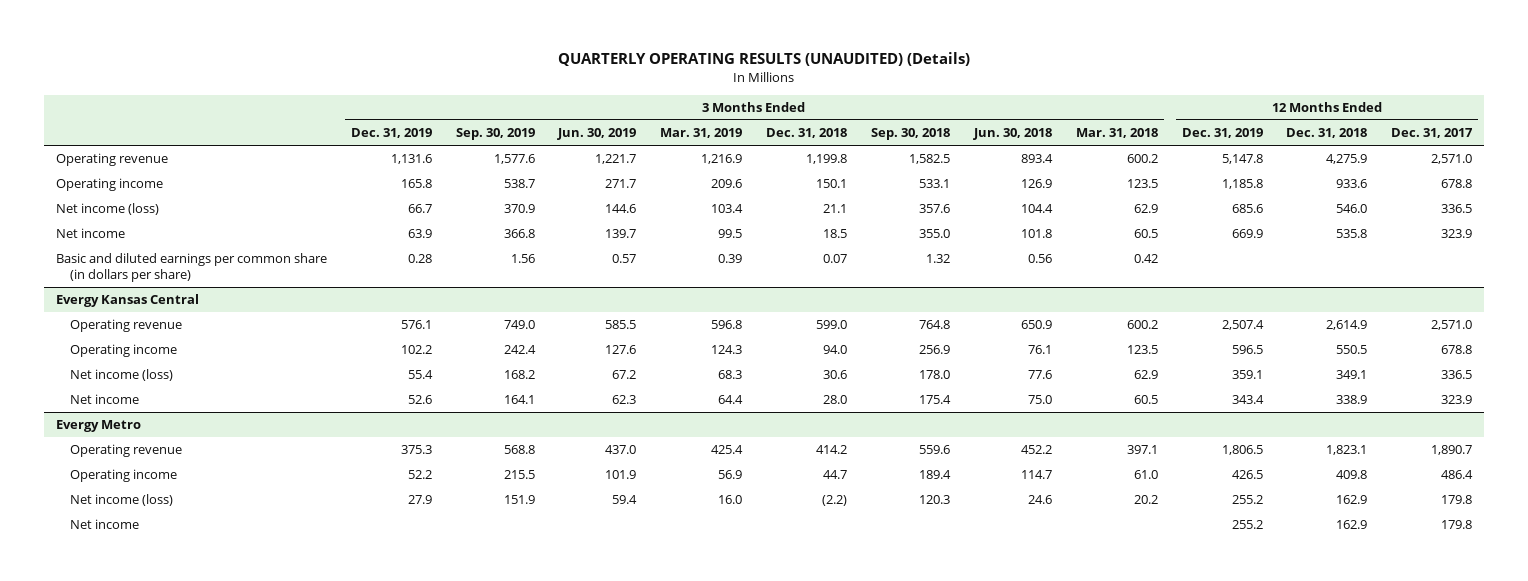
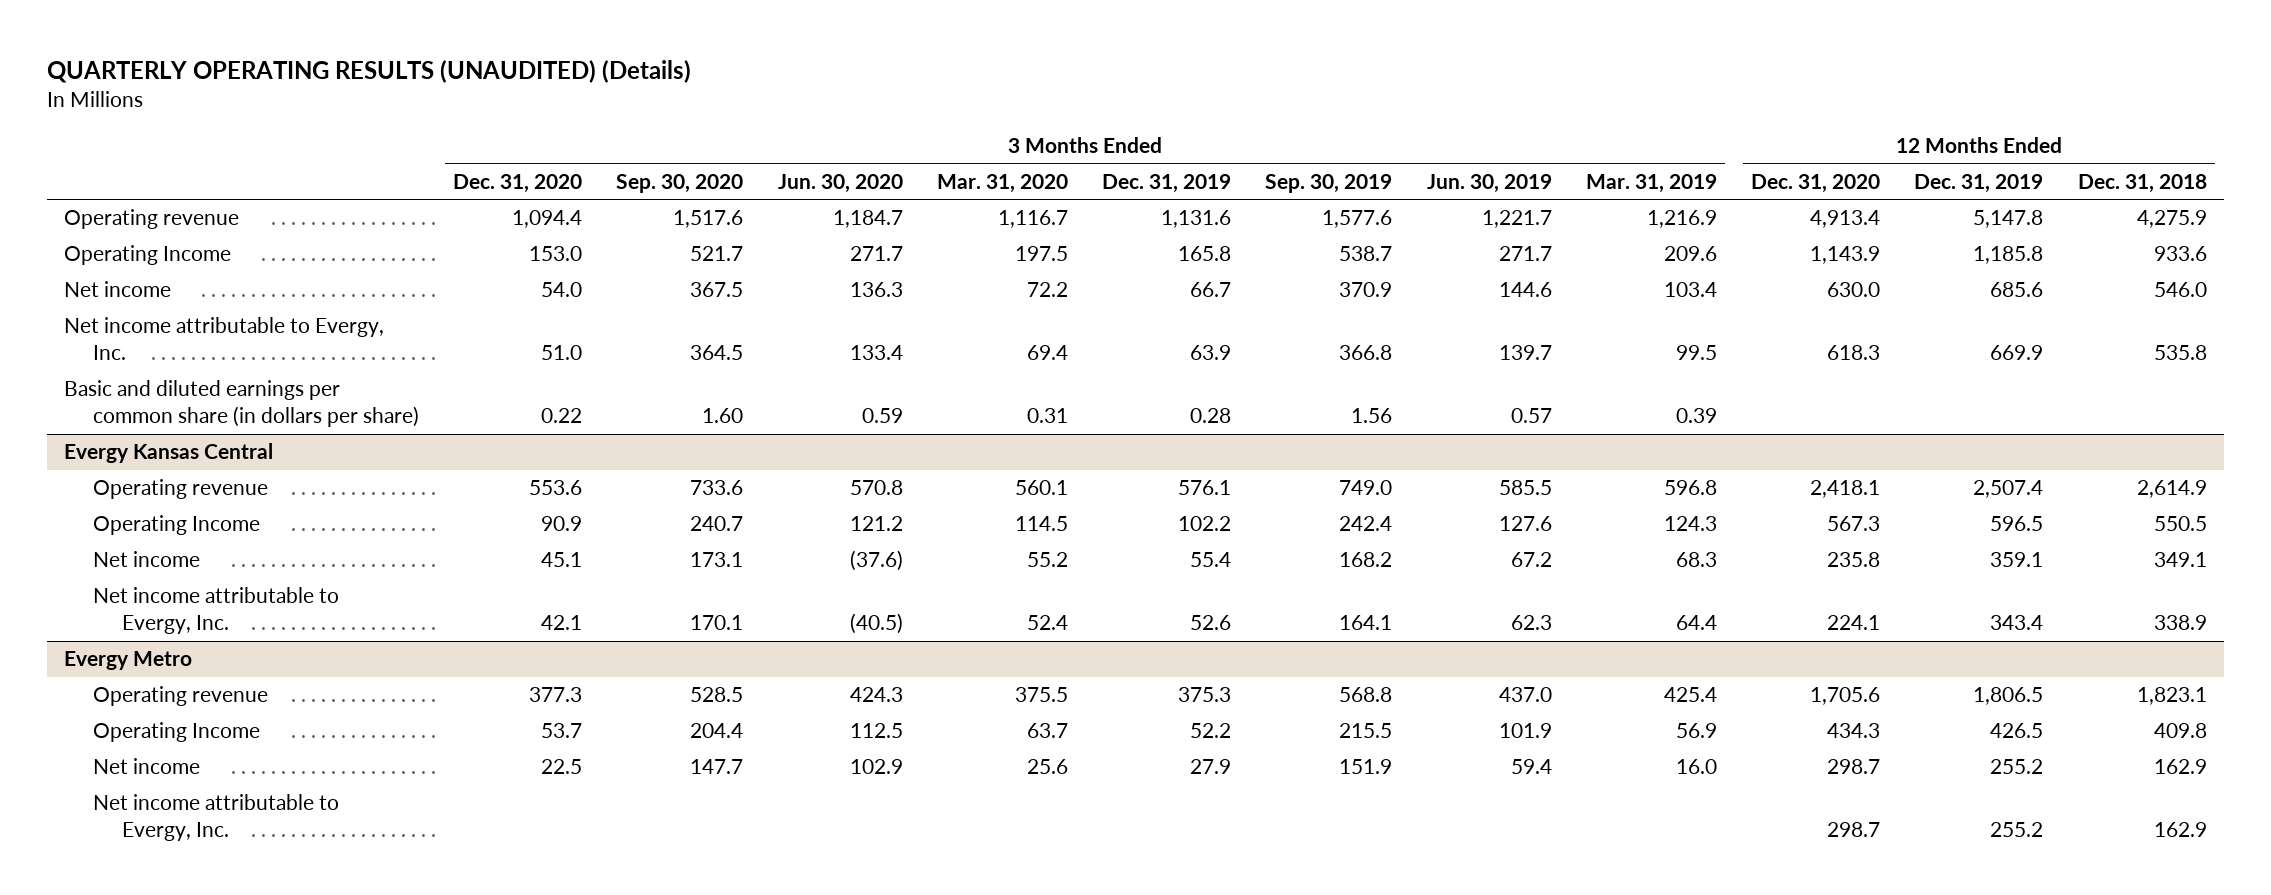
- | 3 Months Ended Dec. 31, 2019 | 3 Months Ended Sep. 30, 2019 | 3 Months Ended Jun. 30, 2019 | 3 Months Ended Mar. 31, 2019 | 3 Months Ended Dec. 31, 2018 | 3 Months Ended Sep. 30, 2018 | 3 Months Ended Jun. 30, 2018 | 3 Months Ended Mar. 31, 2018 | 12 Months Ended Dec. 31, 2019 | 12 Months Ended Dec. 31, 2018 | 12 Months Ended Dec. 31, 2017
+ | 3 Months Ended Dec. 31, 2020 | 3 Months Ended Sep. 30, 2020 | 3 Months Ended Jun. 30, 2020 | 3 Months Ended Mar. 31, 2020 | 3 Months Ended Dec. 31, 2019 | 3 Months Ended Sep. 30, 2019 | 3 Months Ended Jun. 30, 2019 | 3 Months Ended Mar. 31, 2019 | 12 Months Ended Dec. 31, 2020 | 12 Months Ended Dec. 31, 2019 | 12 Months Ended Dec. 31, 2018
- Operating income | 165.8 | 538.7 | 271.7 | 209.6 | 150.1 | 533.1 | 126.9 | 123.5 | 1,185.8 | 933.6 | 678.8
- Net income (loss) | 66.7 | 370.9 | 144.6 | 103.4 | 21.1 | 357.6 | 104.4 | 62.9 | 685.6 | 546.0 | 336.5
- Net income | 63.9 | 366.8 | 139.7 | 99.5 | 18.5 | 355.0 | 101.8 | 60.5 | 669.9 | 535.8 | 323.9
+ Operating Income | 153.0 | 521.7 | 271.7 | 197.5 | 165.8 | 538.7 | 271.7 | 209.6 | 1,143.9 | 1,185.8 | 933.6
+ Net income | 54.0 | 367.5 | 136.3 | 72.2 | 66.7 | 370.9 | 144.6 | 103.4 | 630.0 | 685.6 | 546.0
+ Net income attributable to Evergy, Inc. | 51.0 | 364.5 | 133.4 | 69.4 | 63.9 | 366.8 | 139.7 | 99.5 | 618.3 | 669.9 | 535.8
@ Evergy Kansas Central
- Operating income | 102.2 | 242.4 | 127.6 | 124.3 | 94.0 | 256.9 | 76.1 | 123.5 | 596.5 | 550.5 | 678.8
- Net income (loss) | 55.4 | 168.2 | 67.2 | 68.3 | 30.6 | 178.0 | 77.6 | 62.9 | 359.1 | 349.1 | 336.5
- Net income | 52.6 | 164.1 | 62.3 | 64.4 | 28.0 | 175.4 | 75.0 | 60.5 | 343.4 | 338.9 | 323.9
+ Operating Income | 90.9 | 240.7 | 121.2 | 114.5 | 102.2 | 242.4 | 127.6 | 124.3 | 567.3 | 596.5 | 550.5
+ Net income | 45.1 | 173.1 | (37.6) | 55.2 | 55.4 | 168.2 | 67.2 | 68.3 | 235.8 | 359.1 | 349.1
+ Net income attributable to Evergy, Inc. | 42.1 | 170.1 | (40.5) | 52.4 | 52.6 | 164.1 | 62.3 | 64.4 | 224.1 | 343.4 | 338.9
@ Evergy Metro
- Operating income | 52.2 | 215.5 | 101.9 | 56.9 | 44.7 | 189.4 | 114.7 | 61.0 | 426.5 | 409.8 | 486.4
- Net income (loss) | 27.9 | 151.9 | 59.4 | 16.0 | (2.2) | 120.3 | 24.6 | 20.2 | 255.2 | 162.9 | 179.8
- Net income | | | | | | | | | 255.2 | 162.9 | 179.8
+ Operating Income | 53.7 | 204.4 | 112.5 | 63.7 | 52.2 | 215.5 | 101.9 | 56.9 | 434.3 | 426.5 | 409.8
+ Net income | 22.5 | 147.7 | 102.9 | 25.6 | 27.9 | 151.9 | 59.4 | 16.0 | 298.7 | 255.2 | 162.9
+ Net income attributable to Evergy, Inc. | | | | | | | | | 298.7 | 255.2 | 162.9

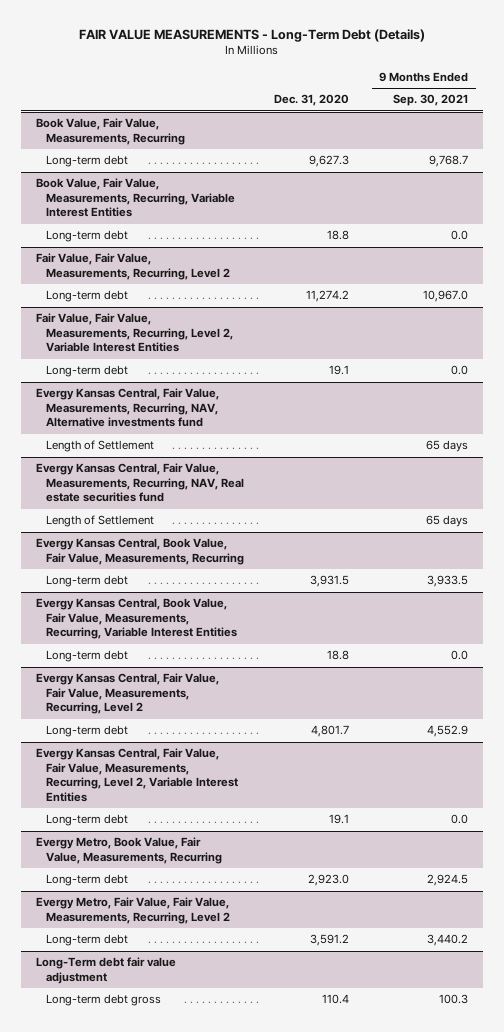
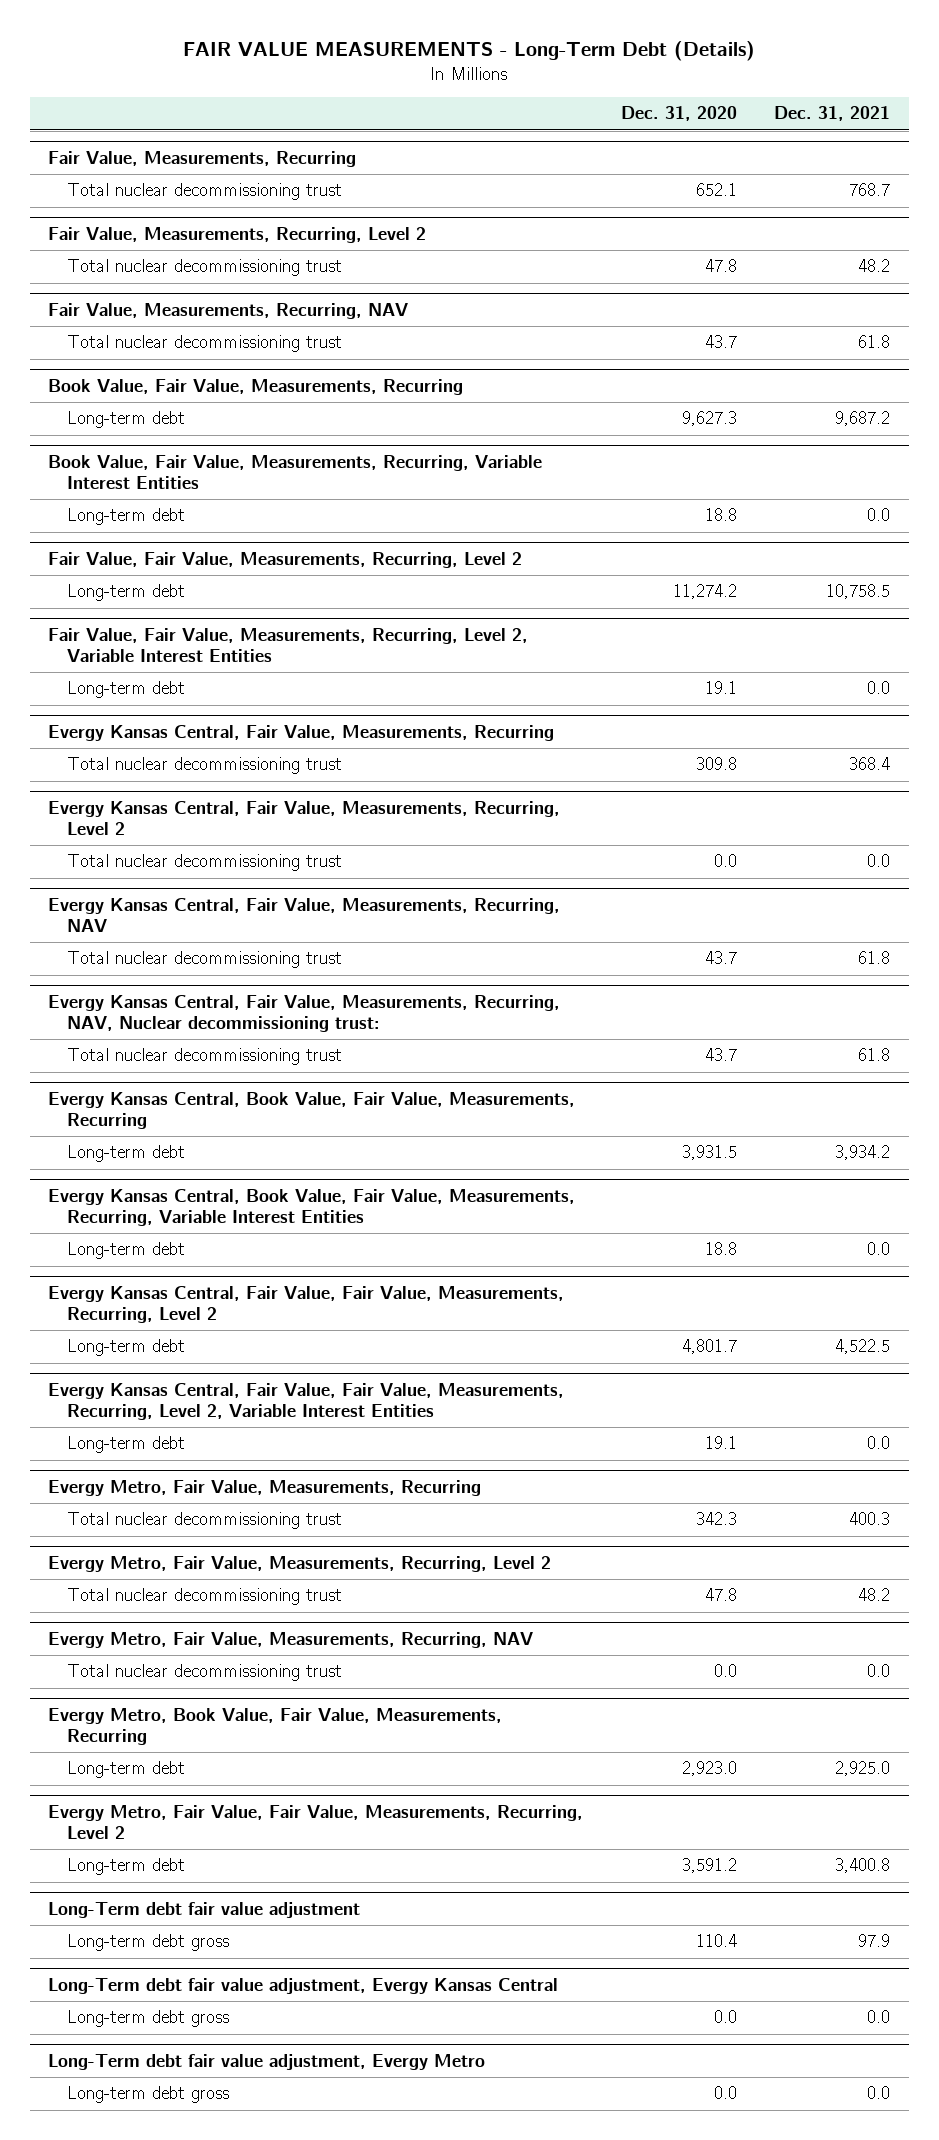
- | Dec. 31, 2020 | 9 Months Ended Sep. 30, 2021
+ | Dec. 31, 2020 | Dec. 31, 2021
+ Fair Value, Measurements, Recurring
+ Total nuclear decommissioning trust | 652.1 | 768.7
+ Fair Value, Measurements, Recurring, Level 2
+ Total nuclear decommissioning trust | 47.8 | 48.2
+ Fair Value, Measurements, Recurring, NAV
+ Total nuclear decommissioning trust | 43.7 | 61.8
- Evergy Kansas Central, Fair Value, Measurements, Recurring, NAV, Alternative investments fund
- Length of Settlement | | 65 days
- Evergy Kansas Central, Fair Value, Measurements, Recurring, NAV, Real estate securities fund
- Length of Settlement | | 65 days
+ Evergy Kansas Central, Fair Value, Measurements, Recurring
+ Total nuclear decommissioning trust | 309.8 | 368.4
+ Evergy Kansas Central, Fair Value, Measurements, Recurring, Level 2
+ Total nuclear decommissioning trust | 0.0 | 0.0
+ Evergy Kansas Central, Fair Value, Measurements, Recurring, NAV
+ Total nuclear decommissioning trust | 43.7 | 61.8
+ Evergy Kansas Central, Fair Value, Measurements, Recurring, NAV, Nuclear decommissioning trust:
+ Total nuclear decommissioning trust | 43.7 | 61.8
+ Evergy Metro, Fair Value, Measurements, Recurring
+ Total nuclear decommissioning trust | 342.3 | 400.3
+ Evergy Metro, Fair Value, Measurements, Recurring, Level 2
+ Total nuclear decommissioning trust | 47.8 | 48.2
+ Evergy Metro, Fair Value, Measurements, Recurring, NAV
+ Total nuclear decommissioning trust | 0.0 | 0.0
+ Long-Term debt fair value adjustment, Evergy Kansas Central
+ Long-term debt gross | 0.0 | 0.0
+ Long-Term debt fair value adjustment, Evergy Metro
+ Long-term debt gross | 0.0 | 0.0

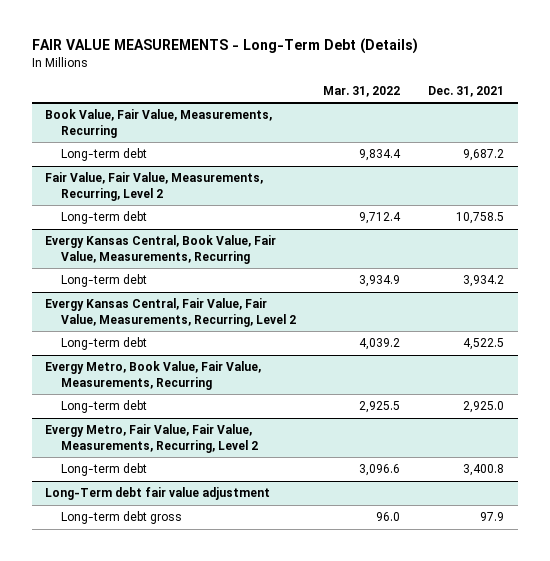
- | Dec. 31, 2020 | Dec. 31, 2021
+ | Mar. 31, 2022 | Dec. 31, 2021
- Fair Value, Measurements, Recurring
- Total nuclear decommissioning trust | 652.1 | 768.7
- Fair Value, Measurements, Recurring, Level 2
- Total nuclear decommissioning trust | 47.8 | 48.2
- Fair Value, Measurements, Recurring, NAV
- Total nuclear decommissioning trust | 43.7 | 61.8
- Book Value, Fair Value, Measurements, Recurring, Variable Interest Entities
- Long-term debt | 18.8 | 0.0
- Fair Value, Fair Value, Measurements, Recurring, Level 2, Variable Interest Entities
- Long-term debt | 19.1 | 0.0
- Evergy Kansas Central, Fair Value, Measurements, Recurring
- Total nuclear decommissioning trust | 309.8 | 368.4
- Evergy Kansas Central, Fair Value, Measurements, Recurring, Level 2
- Total nuclear decommissioning trust | 0.0 | 0.0
- Evergy Kansas Central, Fair Value, Measurements, Recurring, NAV
- Total nuclear decommissioning trust | 43.7 | 61.8
- Evergy Kansas Central, Fair Value, Measurements, Recurring, NAV, Nuclear decommissioning trust:
- Total nuclear decommissioning trust | 43.7 | 61.8
- Evergy Kansas Central, Book Value, Fair Value, Measurements, Recurring, Variable Interest Entities
- Long-term debt | 18.8 | 0.0
- Evergy Kansas Central, Fair Value, Fair Value, Measurements, Recurring, Level 2, Variable Interest Entities
- Long-term debt | 19.1 | 0.0
- Evergy Metro, Fair Value, Measurements, Recurring
- Total nuclear decommissioning trust | 342.3 | 400.3
- Evergy Metro, Fair Value, Measurements, Recurring, Level 2
- Total nuclear decommissioning trust | 47.8 | 48.2
- Evergy Metro, Fair Value, Measurements, Recurring, NAV
- Total nuclear decommissioning trust | 0.0 | 0.0
- Long-Term debt fair value adjustment, Evergy Kansas Central
- Long-term debt gross | 0.0 | 0.0
- Long-Term debt fair value adjustment, Evergy Metro
- Long-term debt gross | 0.0 | 0.0

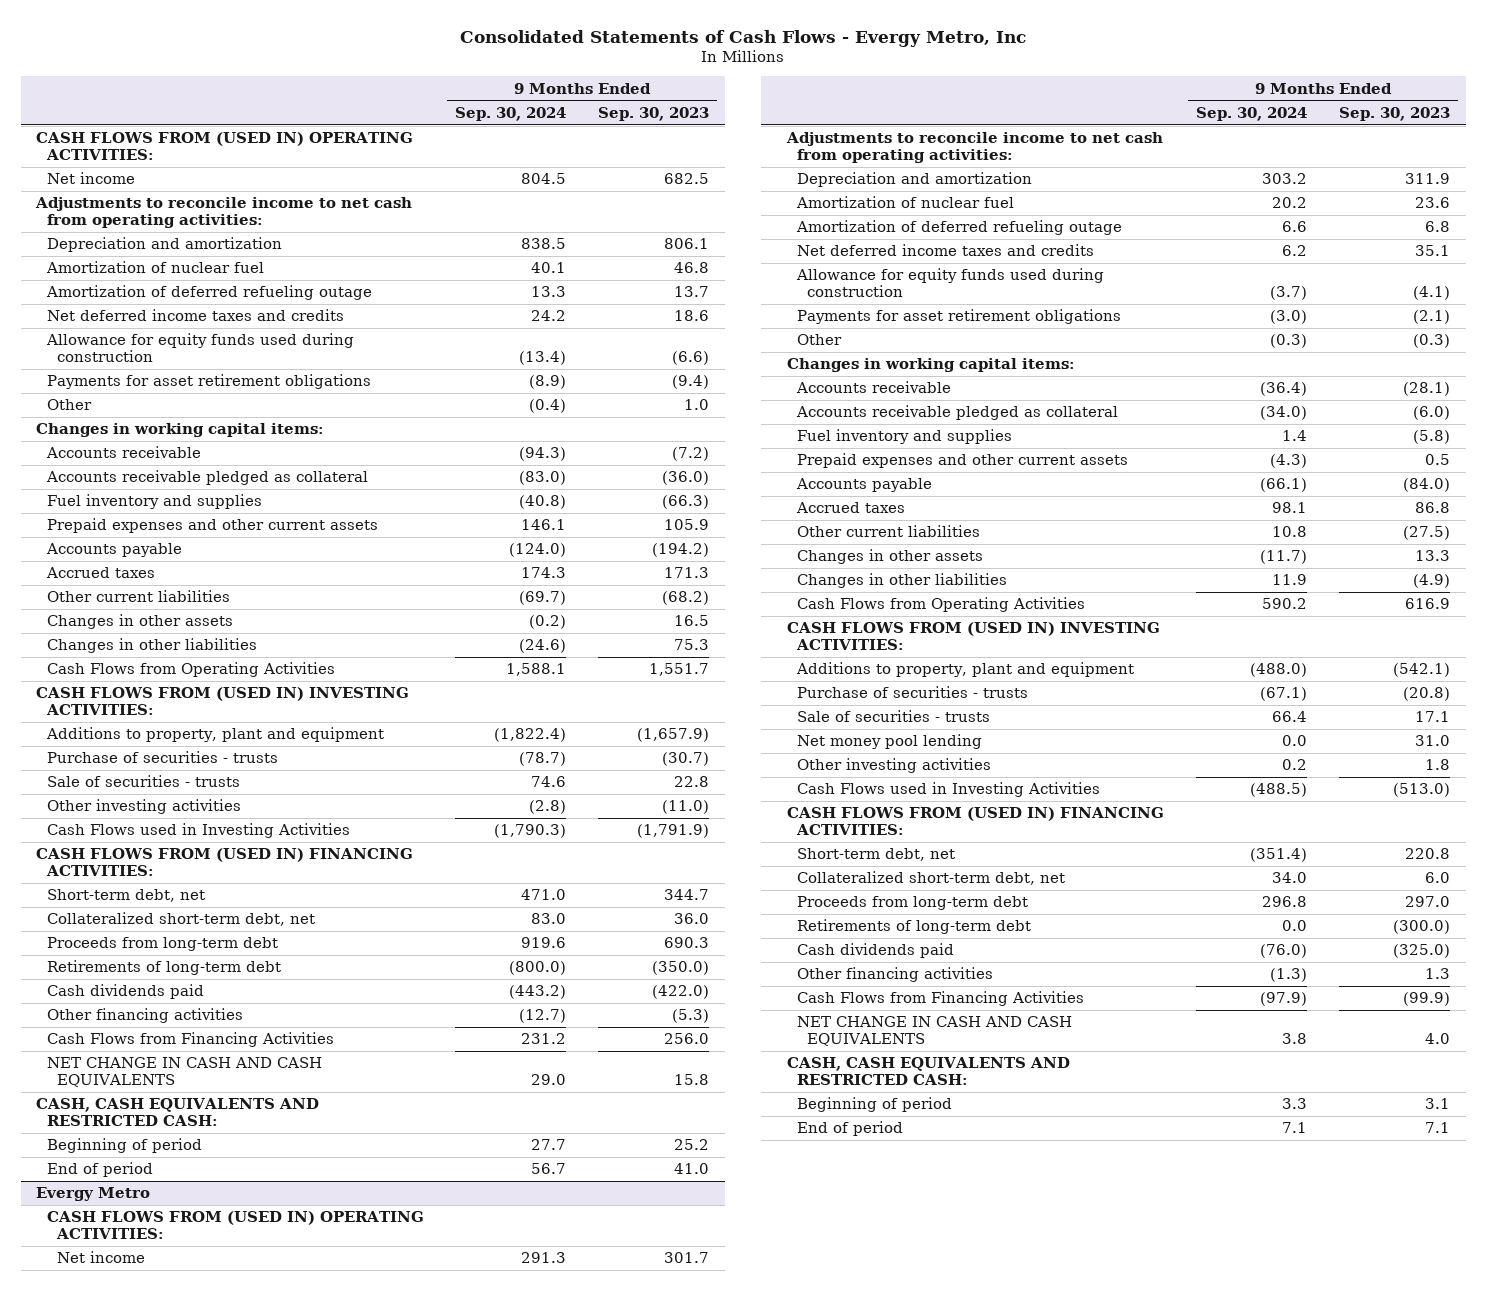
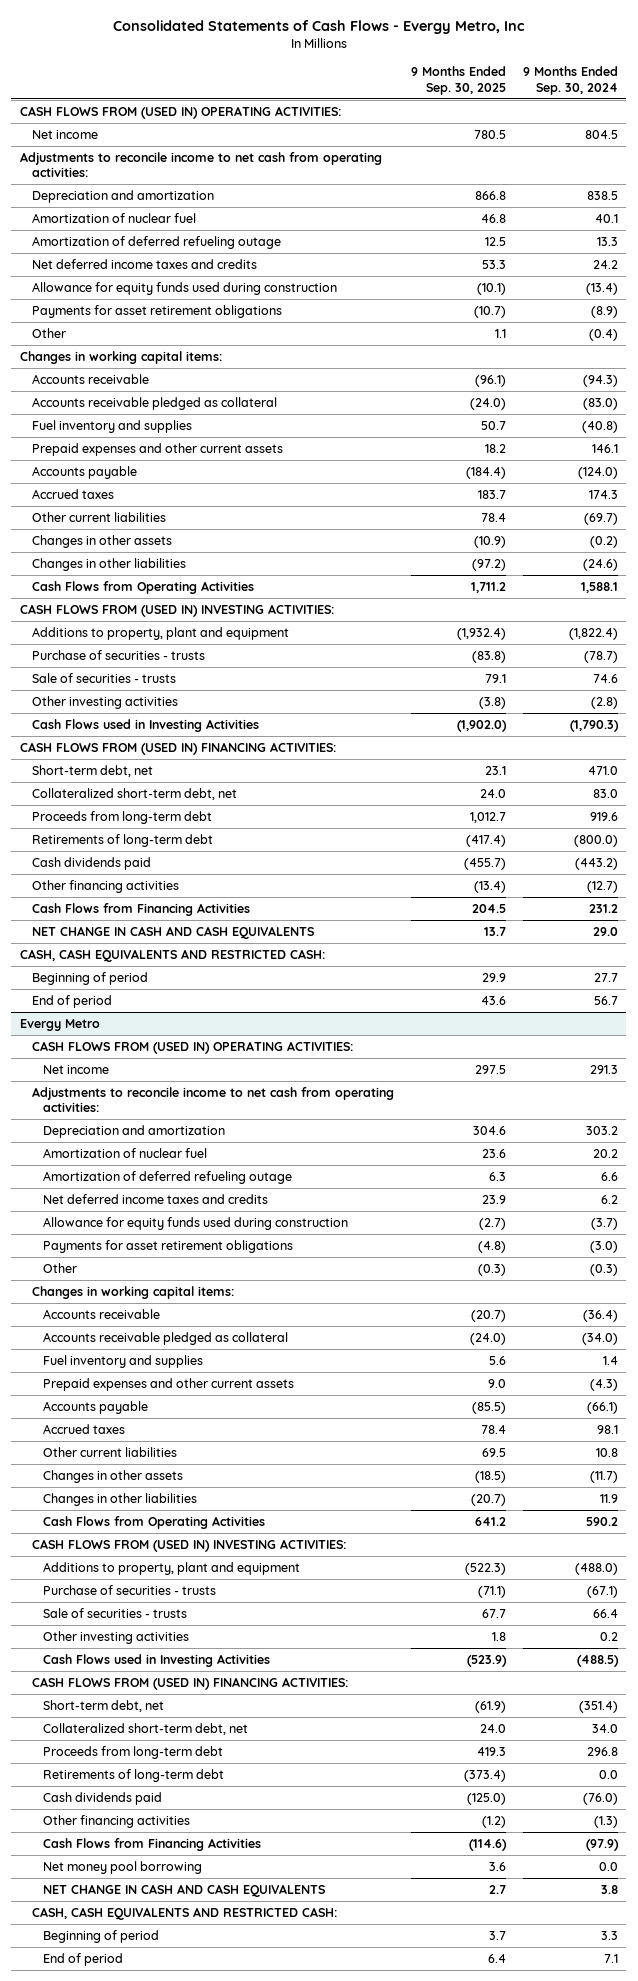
- | 9 Months Ended Sep. 30, 2024 | 9 Months Ended Sep. 30, 2023
+ | 9 Months Ended Sep. 30, 2025 | 9 Months Ended Sep. 30, 2024
@ Evergy Metro
- Net money pool lending | 0.0 | 31.0
+ Net money pool borrowing | 3.6 | 0.0

